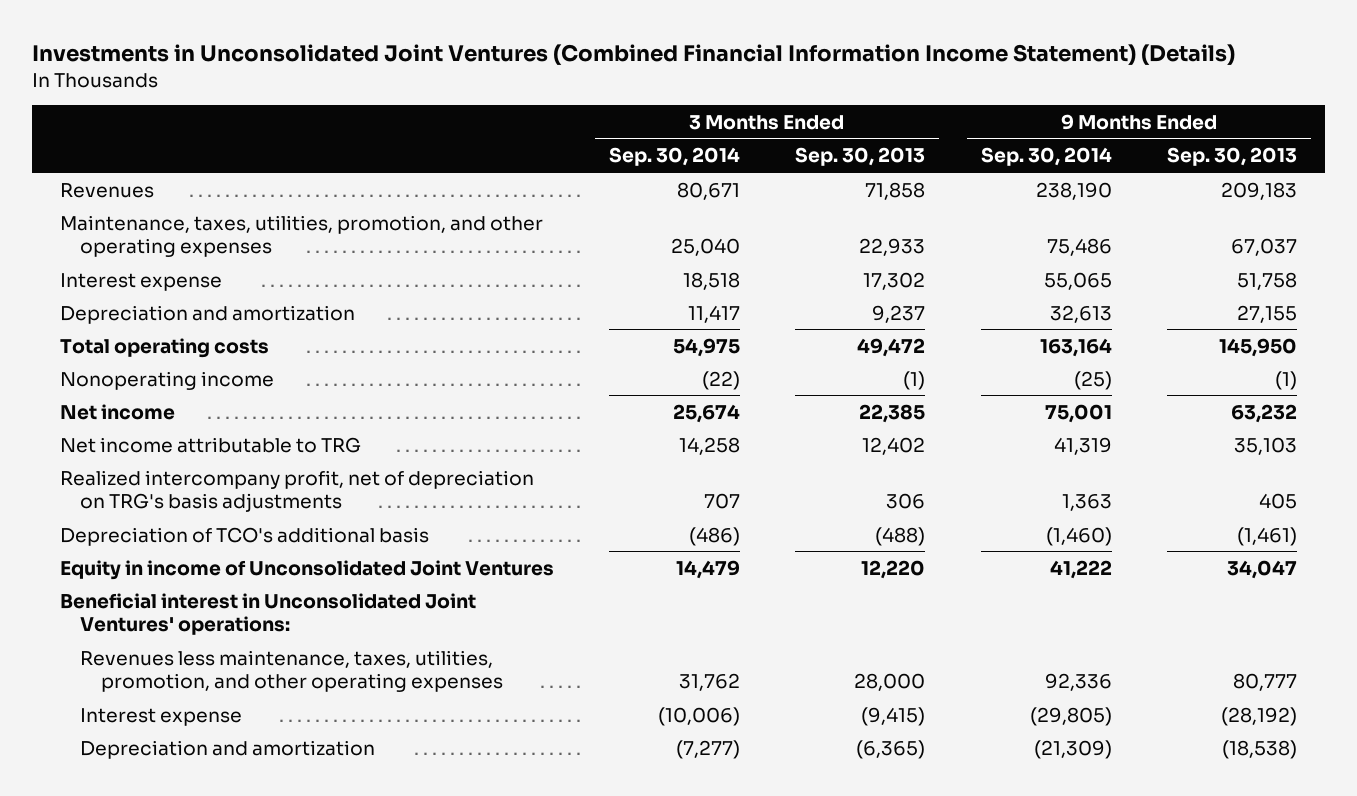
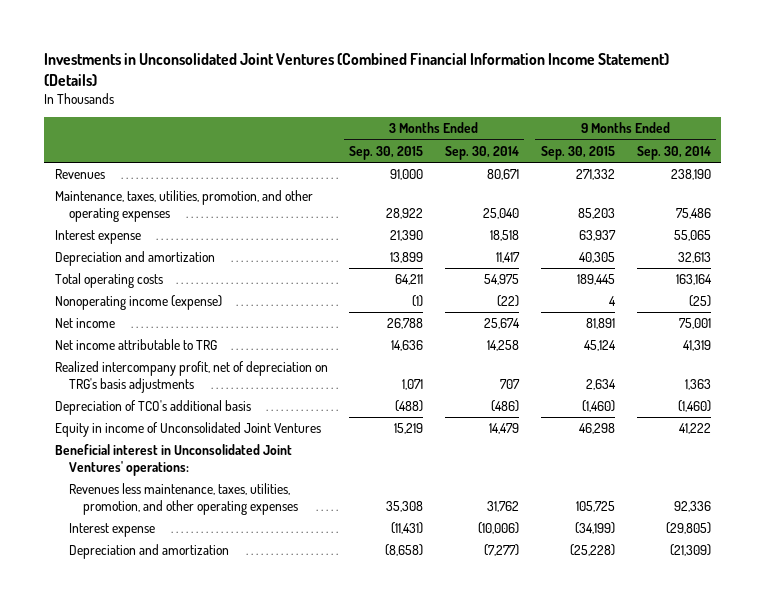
- | 3 Months Ended Sep. 30, 2014 | 3 Months Ended Sep. 30, 2013 | 9 Months Ended Sep. 30, 2014 | 9 Months Ended Sep. 30, 2013
+ | 3 Months Ended Sep. 30, 2015 | 3 Months Ended Sep. 30, 2014 | 9 Months Ended Sep. 30, 2015 | 9 Months Ended Sep. 30, 2014
- Nonoperating income | (22) | (1) | (25) | (1)
+ Nonoperating income (expense) | (1) | (22) | 4 | (25)

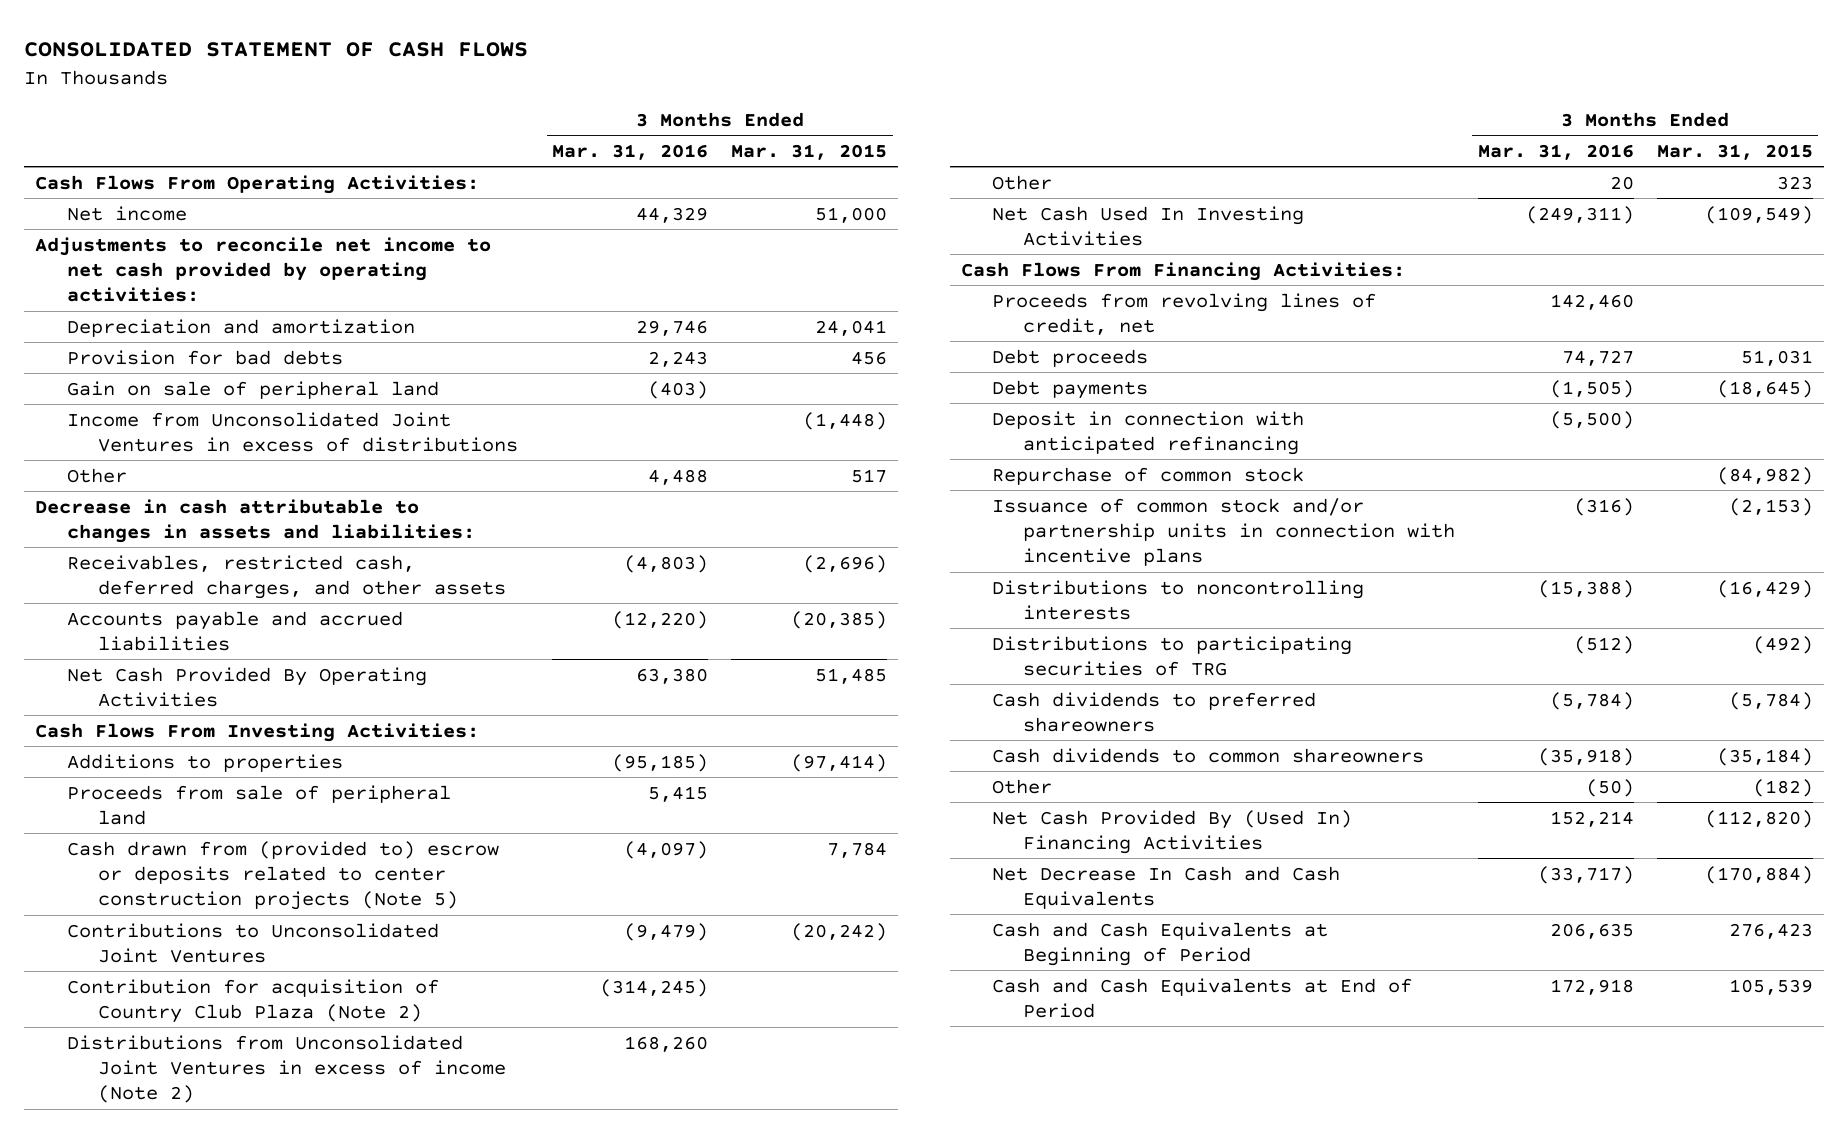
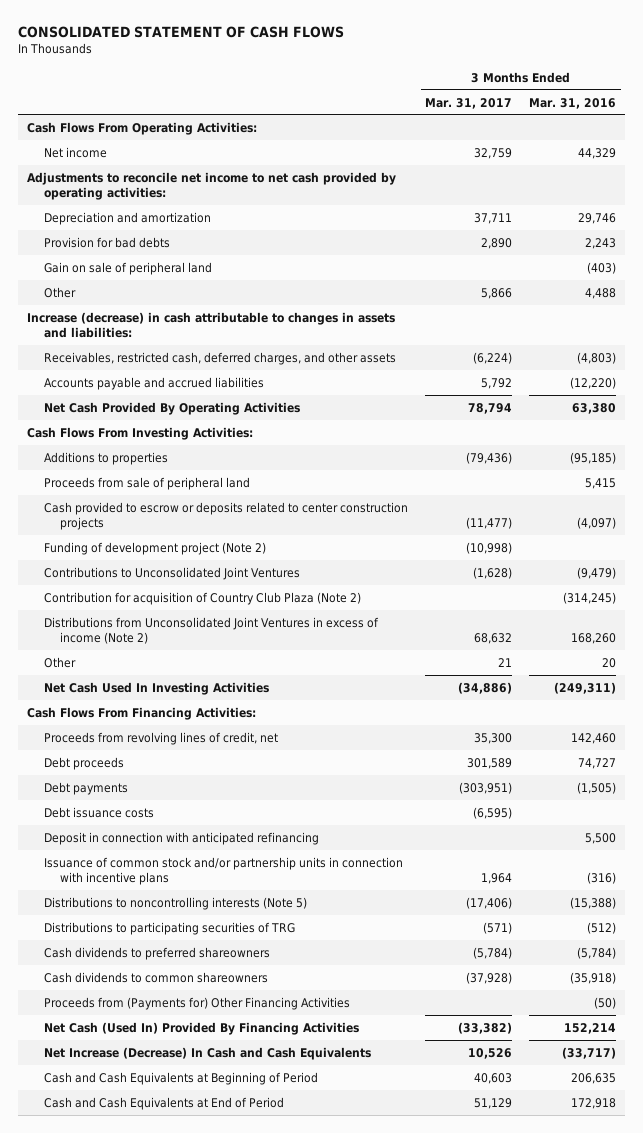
- | 3 Months Ended Mar. 31, 2016 | 3 Months Ended Mar. 31, 2015
+ | 3 Months Ended Mar. 31, 2017 | 3 Months Ended Mar. 31, 2016
- Income from Unconsolidated Joint Ventures in excess of distributions | | (1,448)
- Decrease in cash attributable to changes in assets and liabilities:
+ Increase (decrease) in cash attributable to changes in assets and liabilities:
- Cash drawn from (provided to) escrow or deposits related to center construction projects (Note 5) | (4,097) | 7,784
+ Cash provided to escrow or deposits related to center construction projects | (11,477) | (4,097)
+ Funding of development project (Note 2) | (10,998) |
- Deposit in connection with anticipated refinancing | (5,500) |
- Repurchase of common stock | | (84,982)
+ Debt issuance costs | (6,595) |
+ Deposit in connection with anticipated refinancing | | 5,500
- Distributions to noncontrolling interests | (15,388) | (16,429)
+ Distributions to noncontrolling interests (Note 5) | (17,406) | (15,388)
- Other | (50) | (182)
- Net Cash Provided By (Used In) Financing Activities | 152,214 | (112,820)
- Net Decrease In Cash and Cash Equivalents | (33,717) | (170,884)
+ Proceeds from (Payments for) Other Financing Activities | | (50)
+ Net Cash (Used In) Provided By Financing Activities | (33,382) | 152,214
+ Net Increase (Decrease) In Cash and Cash Equivalents | 10,526 | (33,717)

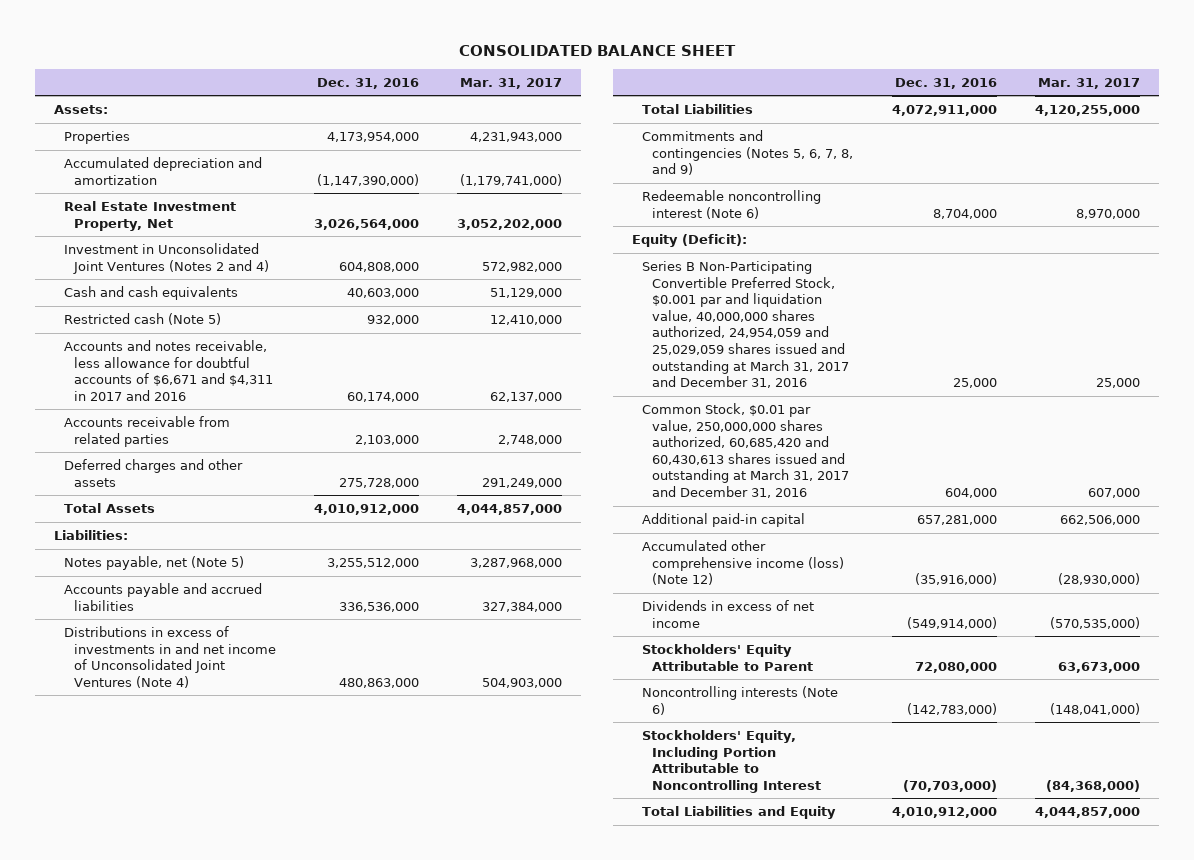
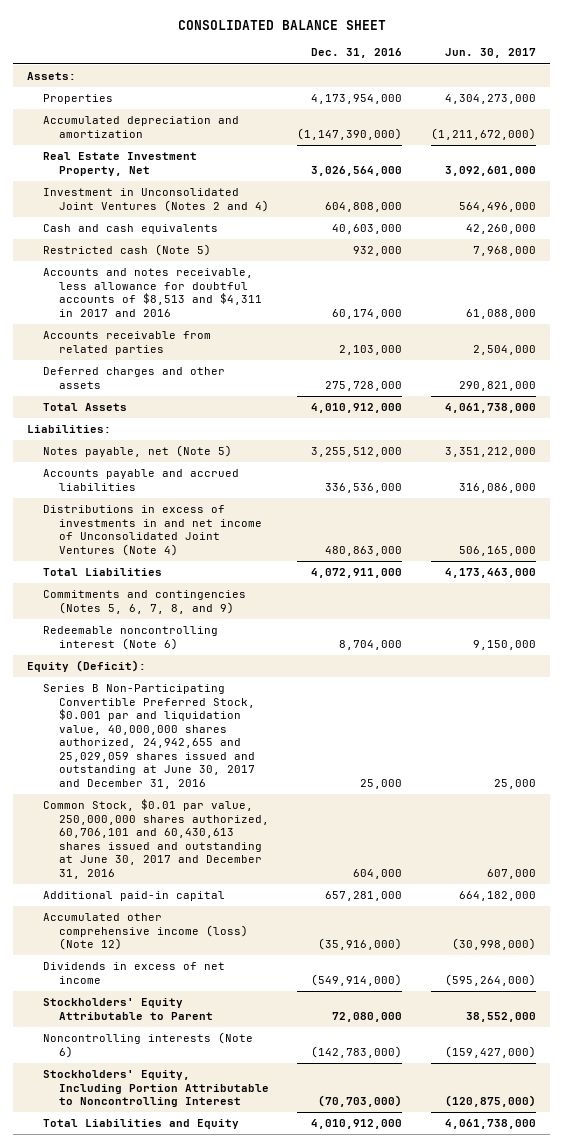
- | Dec. 31, 2016 | Mar. 31, 2017
+ | Dec. 31, 2016 | Jun. 30, 2017
- Accounts and notes receivable, less allowance for doubtful accounts of $6,671 and $4,311 in 2017 and 2016 | 60,174,000 | 62,137,000
+ Accounts and notes receivable, less allowance for doubtful accounts of $8,513 and $4,311 in 2017 and 2016 | 60,174,000 | 61,088,000
- Series B Non-Participating Convertible Preferred Stock, $0.001 par and liquidation value, 40,000,000 shares authorized, 24,954,059 and 25,029,059 shares issued and outstanding at March 31, 2017 and December 31, 2016 | 25,000 | 25,000
- Common Stock, $0.01 par value, 250,000,000 shares authorized, 60,685,420 and 60,430,613 shares issued and outstanding at March 31, 2017 and December 31, 2016 | 604,000 | 607,000
+ Series B Non-Participating Convertible Preferred Stock, $0.001 par and liquidation value, 40,000,000 shares authorized, 24,942,655 and 25,029,059 shares issued and outstanding at June 30, 2017 and December 31, 2016 | 25,000 | 25,000
+ Common Stock, $0.01 par value, 250,000,000 shares authorized, 60,706,101 and 60,430,613 shares issued and outstanding at June 30, 2017 and December 31, 2016 | 604,000 | 607,000

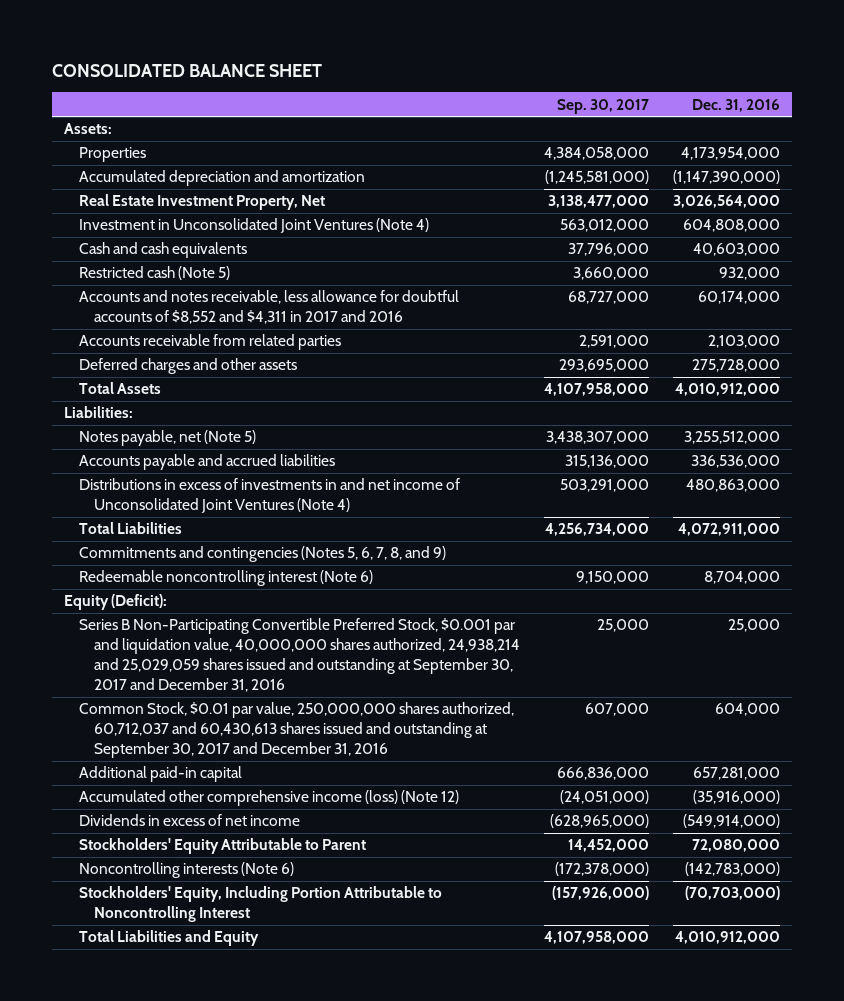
- | Dec. 31, 2016 | Jun. 30, 2017
+ | Sep. 30, 2017 | Dec. 31, 2016
- Investment in Unconsolidated Joint Ventures (Notes 2 and 4) | 604,808,000 | 564,496,000
+ Investment in Unconsolidated Joint Ventures (Note 4) | 563,012,000 | 604,808,000
- Accounts and notes receivable, less allowance for doubtful accounts of $8,513 and $4,311 in 2017 and 2016 | 60,174,000 | 61,088,000
+ Accounts and notes receivable, less allowance for doubtful accounts of $8,552 and $4,311 in 2017 and 2016 | 68,727,000 | 60,174,000
- Series B Non-Participating Convertible Preferred Stock, $0.001 par and liquidation value, 40,000,000 shares authorized, 24,942,655 and 25,029,059 shares issued and outstanding at June 30, 2017 and December 31, 2016 | 25,000 | 25,000
- Common Stock, $0.01 par value, 250,000,000 shares authorized, 60,706,101 and 60,430,613 shares issued and outstanding at June 30, 2017 and December 31, 2016 | 604,000 | 607,000
+ Series B Non-Participating Convertible Preferred Stock, $0.001 par and liquidation value, 40,000,000 shares authorized, 24,938,214 and 25,029,059 shares issued and outstanding at September 30, 2017 and December 31, 2016 | 25,000 | 25,000
+ Common Stock, $0.01 par value, 250,000,000 shares authorized, 60,712,037 and 60,430,613 shares issued and outstanding at September 30, 2017 and December 31, 2016 | 607,000 | 604,000

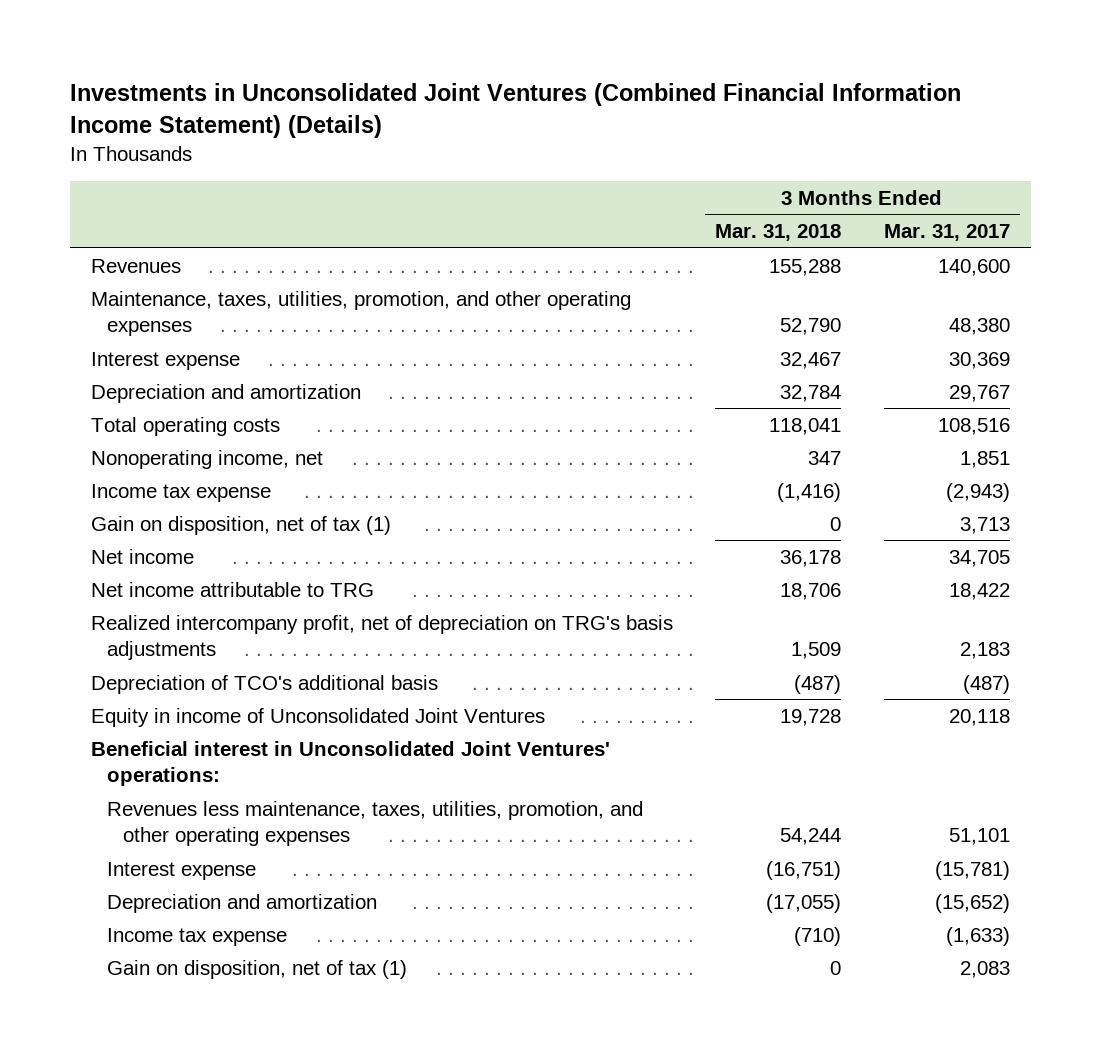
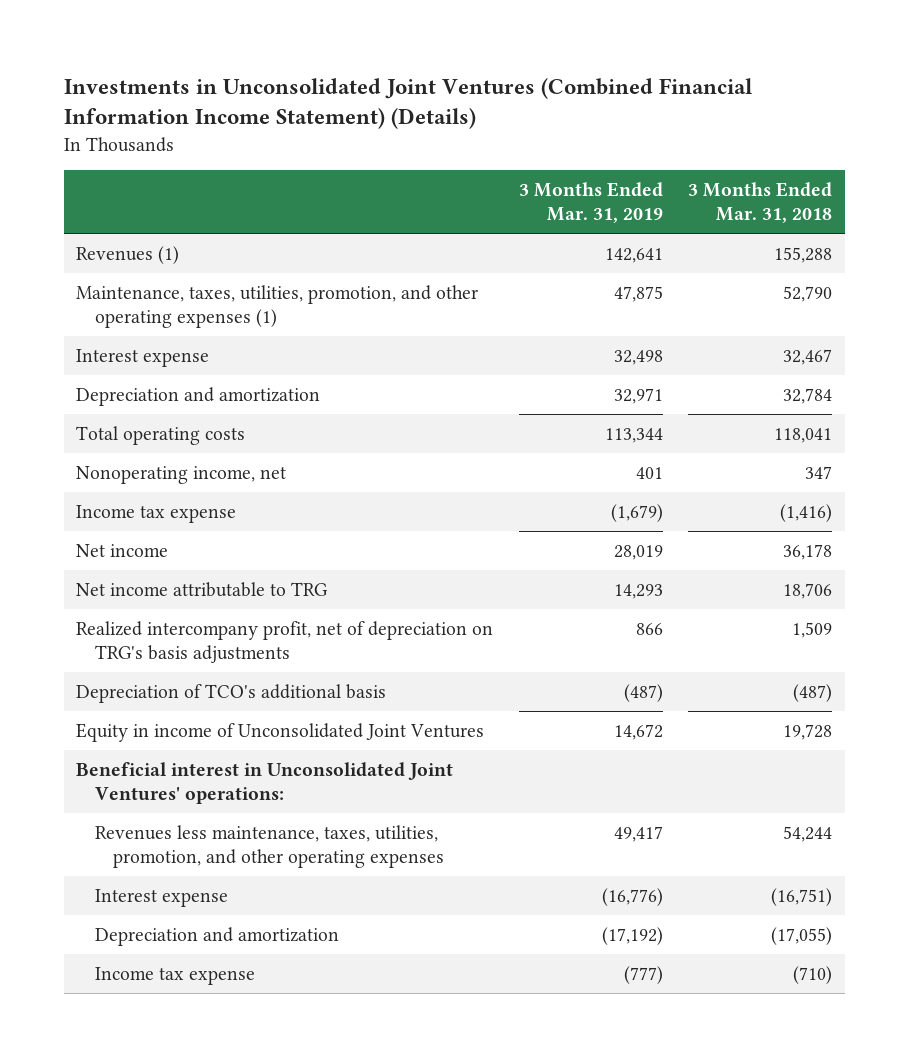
- | 3 Months Ended Mar. 31, 2018 | 3 Months Ended Mar. 31, 2017
+ | 3 Months Ended Mar. 31, 2019 | 3 Months Ended Mar. 31, 2018
- Revenues | 155,288 | 140,600
- Maintenance, taxes, utilities, promotion, and other operating expenses | 52,790 | 48,380
+ Revenues (1) | 142,641 | 155,288
+ Maintenance, taxes, utilities, promotion, and other operating expenses (1) | 47,875 | 52,790
- Gain on disposition, net of tax (1) | 0 | 3,713
- Gain on disposition, net of tax (1) | 0 | 2,083

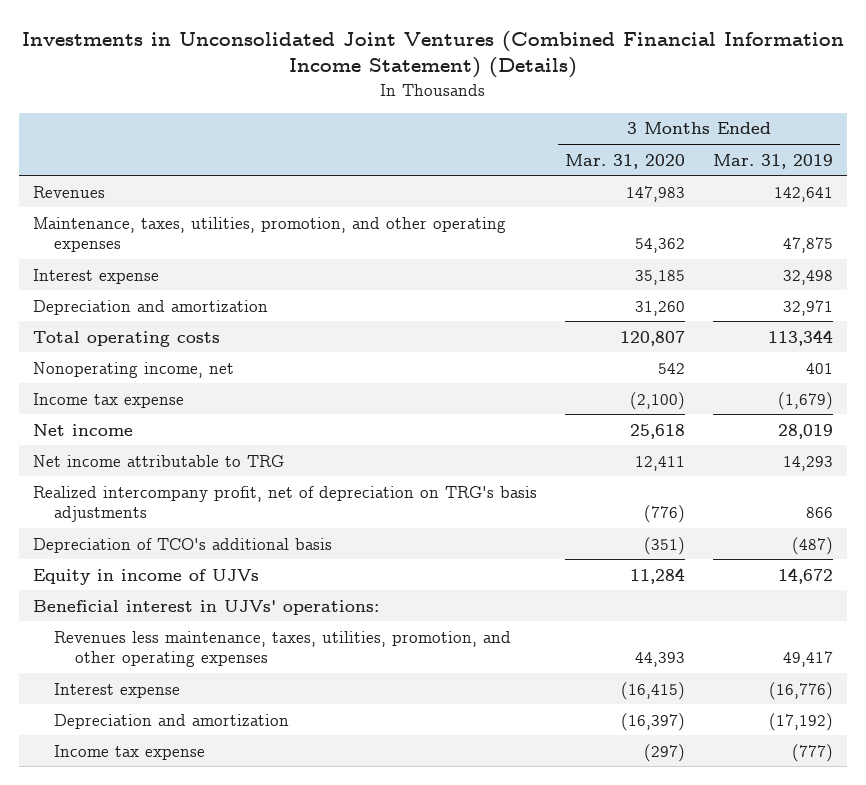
- | 3 Months Ended Mar. 31, 2019 | 3 Months Ended Mar. 31, 2018
+ | 3 Months Ended Mar. 31, 2020 | 3 Months Ended Mar. 31, 2019
- Revenues (1) | 142,641 | 155,288
- Maintenance, taxes, utilities, promotion, and other operating expenses (1) | 47,875 | 52,790
+ Revenues | 147,983 | 142,641
+ Maintenance, taxes, utilities, promotion, and other operating expenses | 54,362 | 47,875
- Equity in income of Unconsolidated Joint Ventures | 14,672 | 19,728
- Beneficial interest in Unconsolidated Joint Ventures' operations:
+ Equity in income of UJVs | 11,284 | 14,672
+ Beneficial interest in UJVs' operations:

